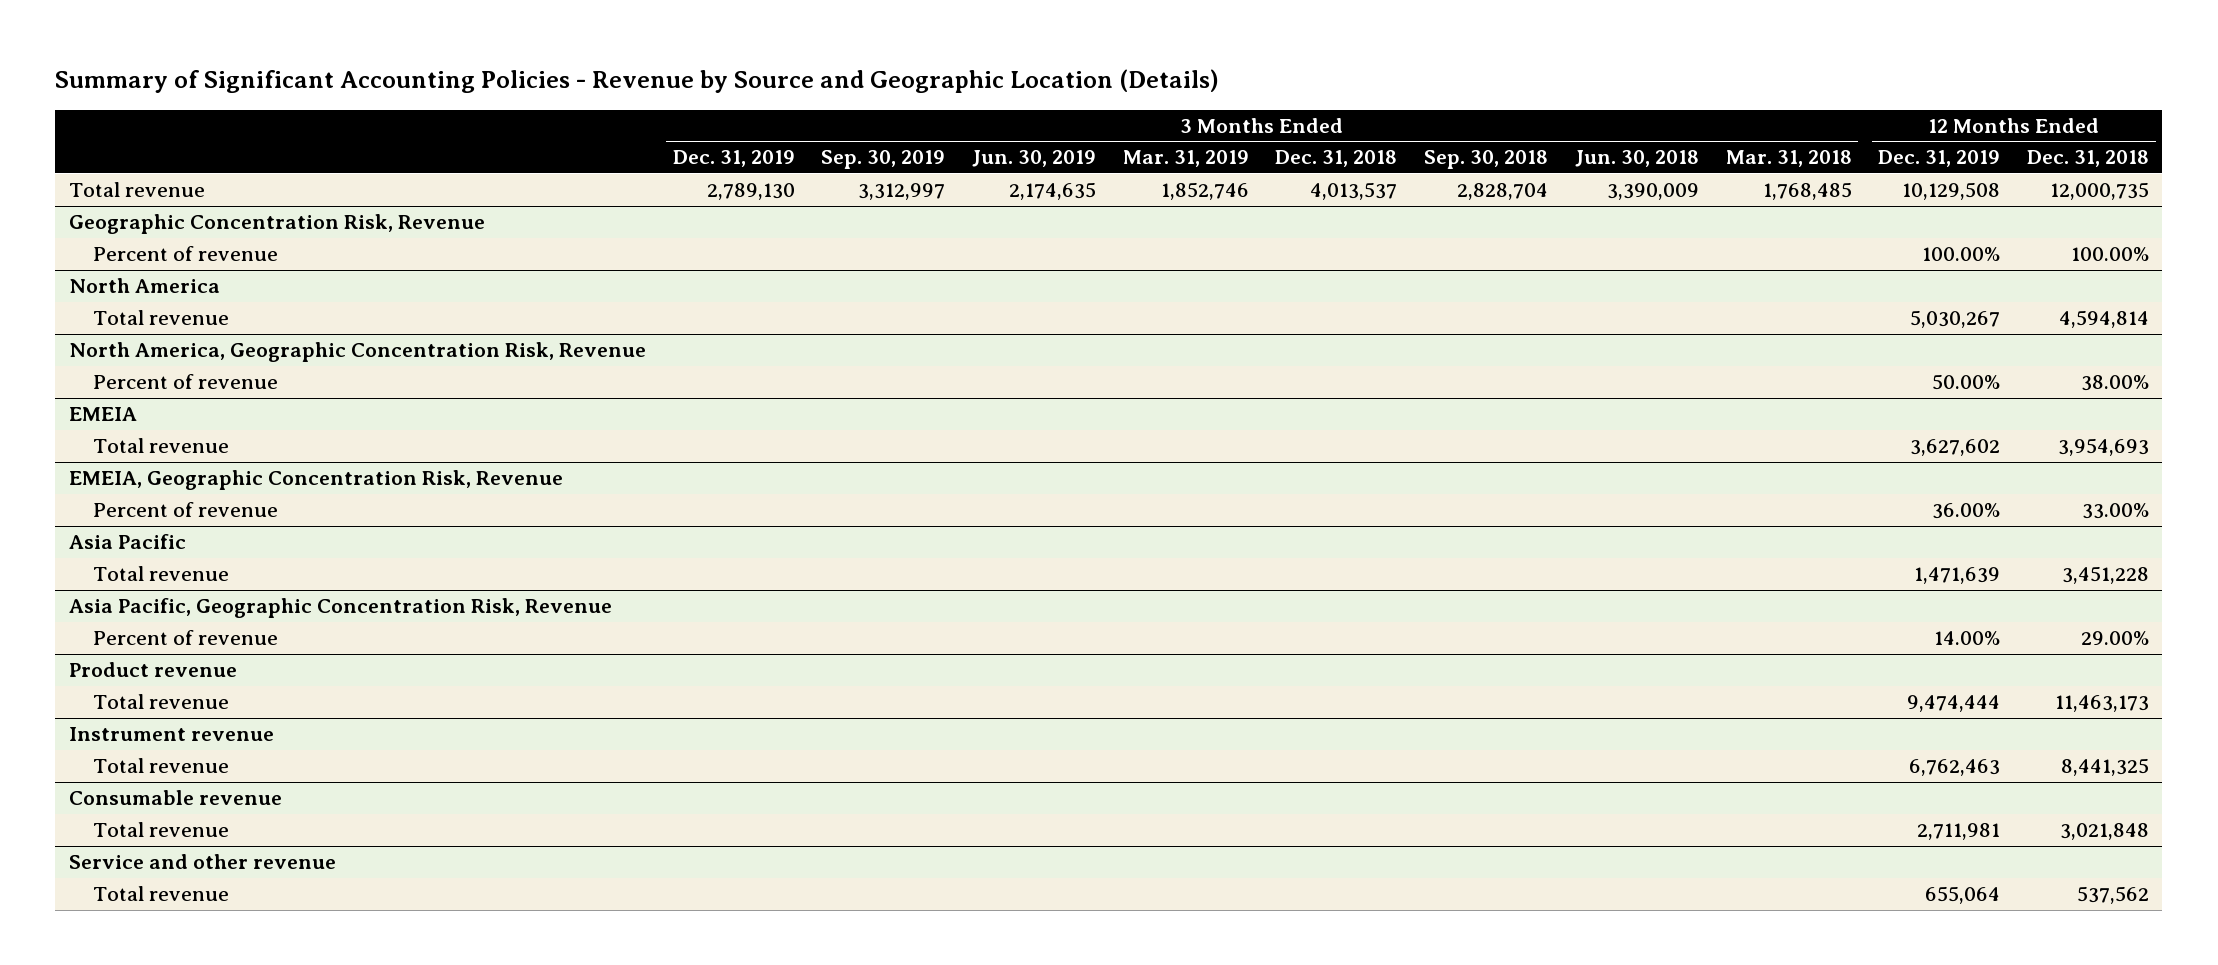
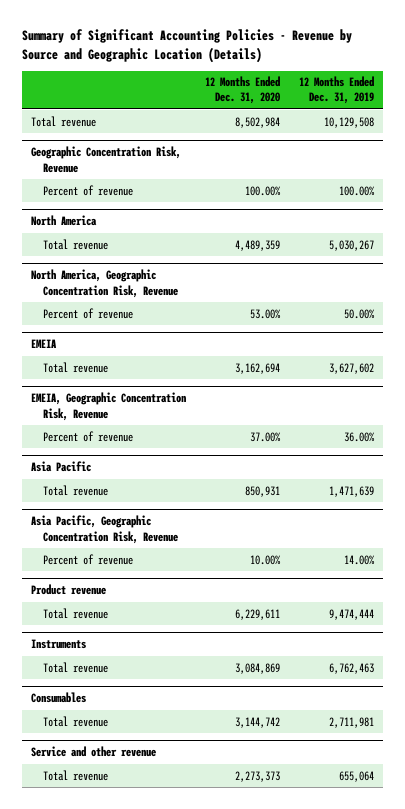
- | 3 Months Ended Dec. 31, 2019 | 3 Months Ended Sep. 30, 2019 | 3 Months Ended Jun. 30, 2019 | 3 Months Ended Mar. 31, 2019 | 3 Months Ended Dec. 31, 2018 | 3 Months Ended Sep. 30, 2018 | 3 Months Ended Jun. 30, 2018 | 3 Months Ended Mar. 31, 2018 | 12 Months Ended Dec. 31, 2019 | 12 Months Ended Dec. 31, 2018
+ | 12 Months Ended Dec. 31, 2020 | 12 Months Ended Dec. 31, 2019
- Instrument revenue
+ Instruments
- Consumable revenue
+ Consumables

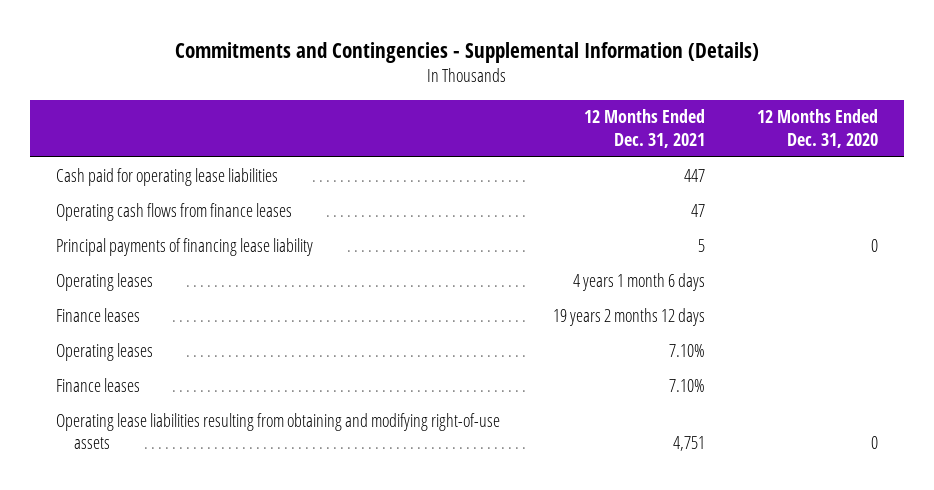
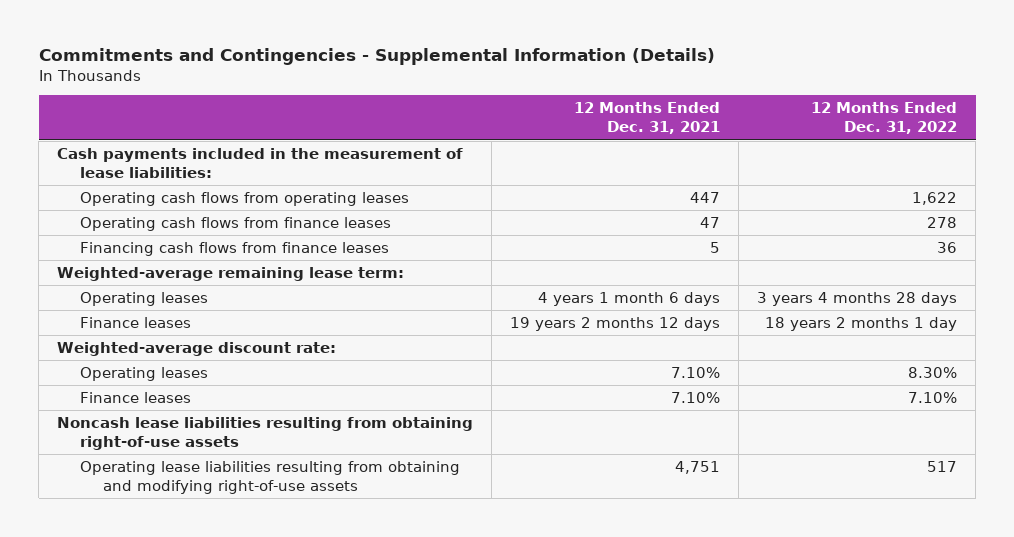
- | 12 Months Ended Dec. 31, 2021 | 12 Months Ended Dec. 31, 2020
+ | 12 Months Ended Dec. 31, 2021 | 12 Months Ended Dec. 31, 2022
- Cash paid for operating lease liabilities | 447 |
+ Cash payments included in the measurement of lease liabilities:
+ Operating cash flows from operating leases | 447 | 1,622
- Principal payments of financing lease liability | 5 | 0
+ Financing cash flows from finance leases | 5 | 36
+ Weighted-average remaining lease term:
+ Weighted-average discount rate:
+ Noncash lease liabilities resulting from obtaining right-of-use assets

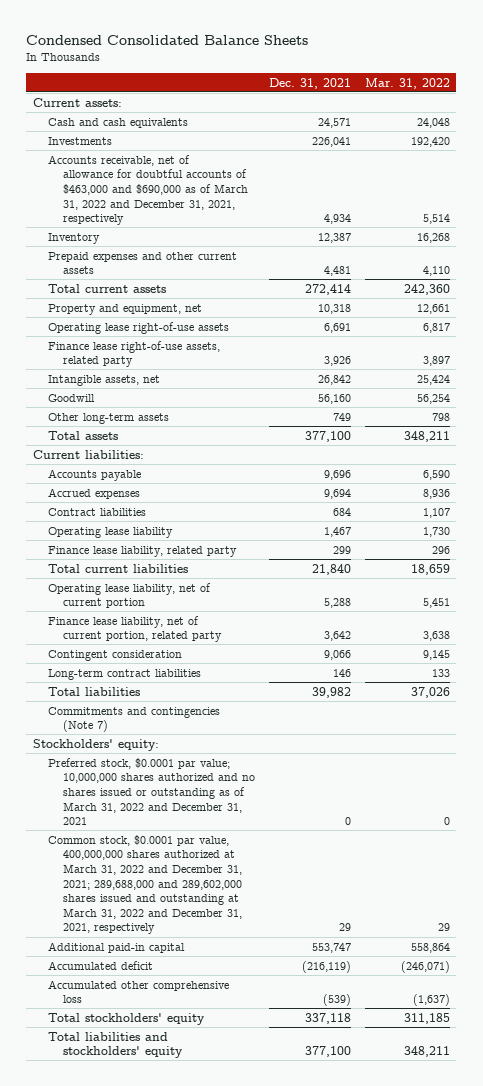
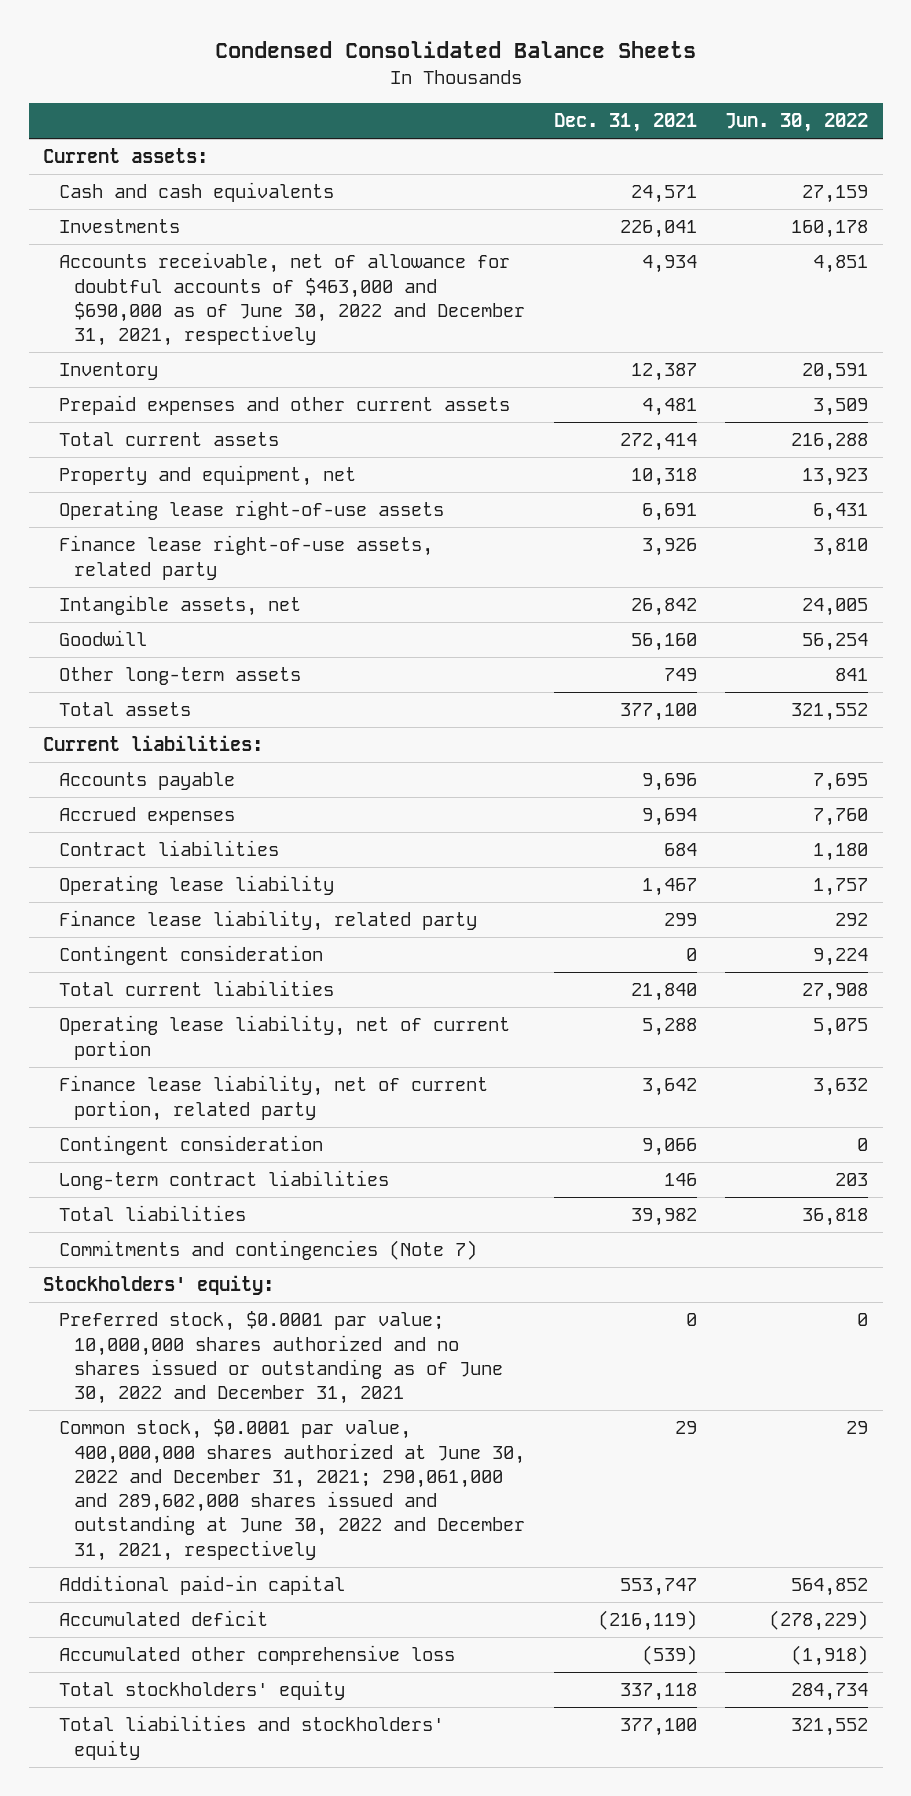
- | Dec. 31, 2021 | Mar. 31, 2022
+ | Dec. 31, 2021 | Jun. 30, 2022
- Accounts receivable, net of allowance for doubtful accounts of $463,000 and $690,000 as of March 31, 2022 and December 31, 2021, respectively | 4,934 | 5,514
+ Accounts receivable, net of allowance for doubtful accounts of $463,000 and $690,000 as of June 30, 2022 and December 31, 2021, respectively | 4,934 | 4,851
+ Contingent consideration | 0 | 9,224
- Preferred stock, $0.0001 par value; 10,000,000 shares authorized and no shares issued or outstanding as of March 31, 2022 and December 31, 2021 | 0 | 0
- Common stock, $0.0001 par value, 400,000,000 shares authorized at March 31, 2022 and December 31, 2021; 289,688,000 and 289,602,000 shares issued and outstanding at March 31, 2022 and December 31, 2021, respectively | 29 | 29
+ Preferred stock, $0.0001 par value; 10,000,000 shares authorized and no shares issued or outstanding as of June 30, 2022 and December 31, 2021 | 0 | 0
+ Common stock, $0.0001 par value, 400,000,000 shares authorized at June 30, 2022 and December 31, 2021; 290,061,000 and 289,602,000 shares issued and outstanding at June 30, 2022 and December 31, 2021, respectively | 29 | 29

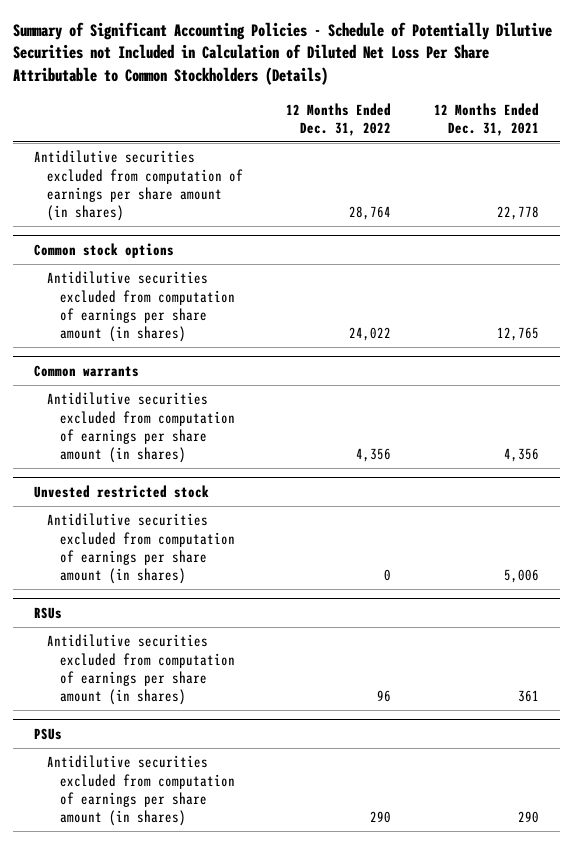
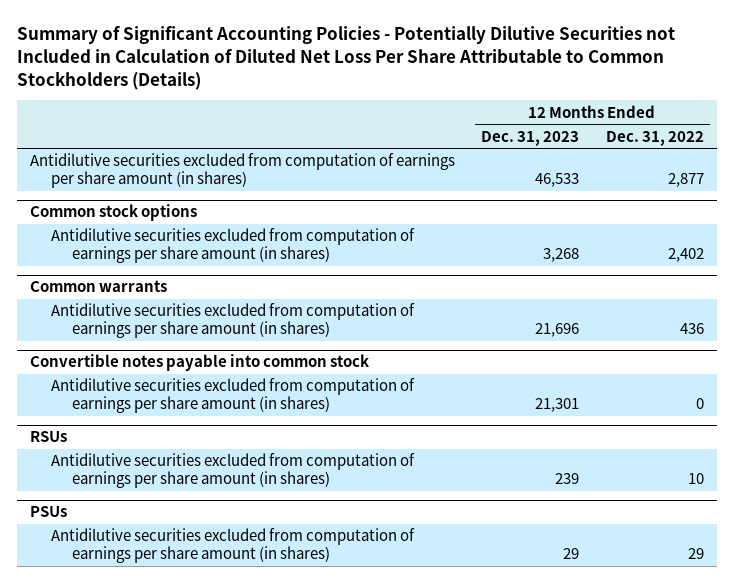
- Summary of Significant Accounting Policies - Schedule of Potentially Dilutive Securities not Included in Calculation of Diluted Net Loss Per Share Attributable to Common Stockholders (Details)
+ Summary of Significant Accounting Policies - Potentially Dilutive Securities not Included in Calculation of Diluted Net Loss Per Share Attributable to Common Stockholders (Details)
- | 12 Months Ended Dec. 31, 2022 | 12 Months Ended Dec. 31, 2021
+ | 12 Months Ended Dec. 31, 2023 | 12 Months Ended Dec. 31, 2022
- Antidilutive securities excluded from computation of earnings per share amount (in shares) | 28,764 | 22,778
+ Antidilutive securities excluded from computation of earnings per share amount (in shares) | 46,533 | 2,877
@ Common stock options
- Antidilutive securities excluded from computation of earnings per share amount (in shares) | 24,022 | 12,765
+ Antidilutive securities excluded from computation of earnings per share amount (in shares) | 3,268 | 2,402
@ Common warrants
- Antidilutive securities excluded from computation of earnings per share amount (in shares) | 4,356 | 4,356
- Unvested restricted stock
@ Common warrants
+ Antidilutive securities excluded from computation of earnings per share amount (in shares) | 21,696 | 436
+ Convertible notes payable into common stock
@ RSUs
- Antidilutive securities excluded from computation of earnings per share amount (in shares) | 96 | 361
+ Antidilutive securities excluded from computation of earnings per share amount (in shares) | 239 | 10
@ PSUs
- Antidilutive securities excluded from computation of earnings per share amount (in shares) | 290 | 290
+ Antidilutive securities excluded from computation of earnings per share amount (in shares) | 29 | 29

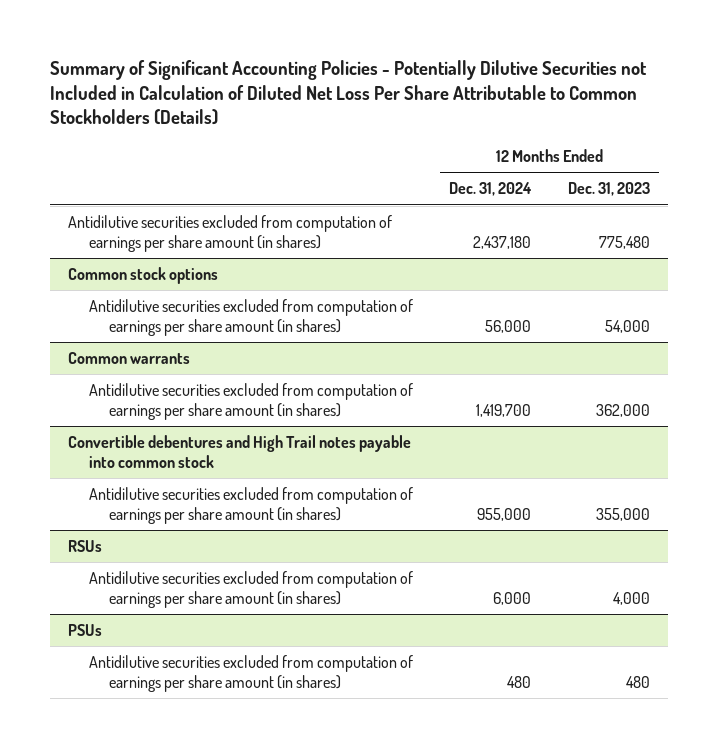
- | 12 Months Ended Dec. 31, 2023 | 12 Months Ended Dec. 31, 2022
+ | 12 Months Ended Dec. 31, 2024 | 12 Months Ended Dec. 31, 2023
- Antidilutive securities excluded from computation of earnings per share amount (in shares) | 46,533 | 2,877
+ Antidilutive securities excluded from computation of earnings per share amount (in shares) | 2,437,180 | 775,480
@ Common stock options
- Antidilutive securities excluded from computation of earnings per share amount (in shares) | 3,268 | 2,402
+ Antidilutive securities excluded from computation of earnings per share amount (in shares) | 56,000 | 54,000
@ Common warrants
- Antidilutive securities excluded from computation of earnings per share amount (in shares) | 21,696 | 436
- Convertible notes payable into common stock
- Antidilutive securities excluded from computation of earnings per share amount (in shares) | 21,301 | 0
@ Common warrants
+ Antidilutive securities excluded from computation of earnings per share amount (in shares) | 1,419,700 | 362,000
+ Convertible debentures and High Trail notes payable into common stock
+ Antidilutive securities excluded from computation of earnings per share amount (in shares) | 955,000 | 355,000
@ RSUs
- Antidilutive securities excluded from computation of earnings per share amount (in shares) | 239 | 10
+ Antidilutive securities excluded from computation of earnings per share amount (in shares) | 6,000 | 4,000
@ PSUs
- Antidilutive securities excluded from computation of earnings per share amount (in shares) | 29 | 29
+ Antidilutive securities excluded from computation of earnings per share amount (in shares) | 480 | 480

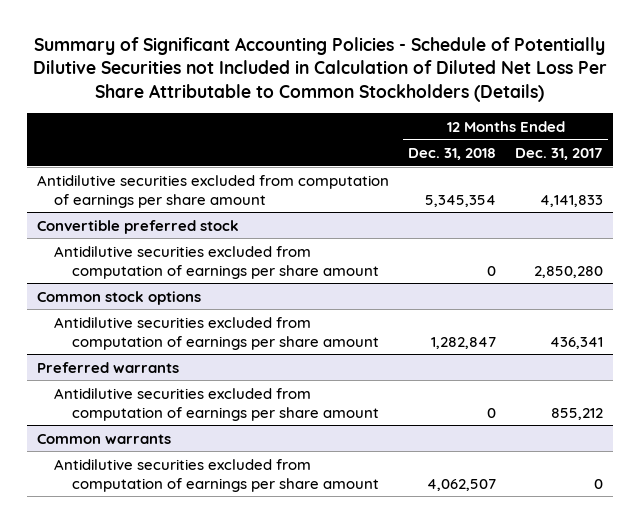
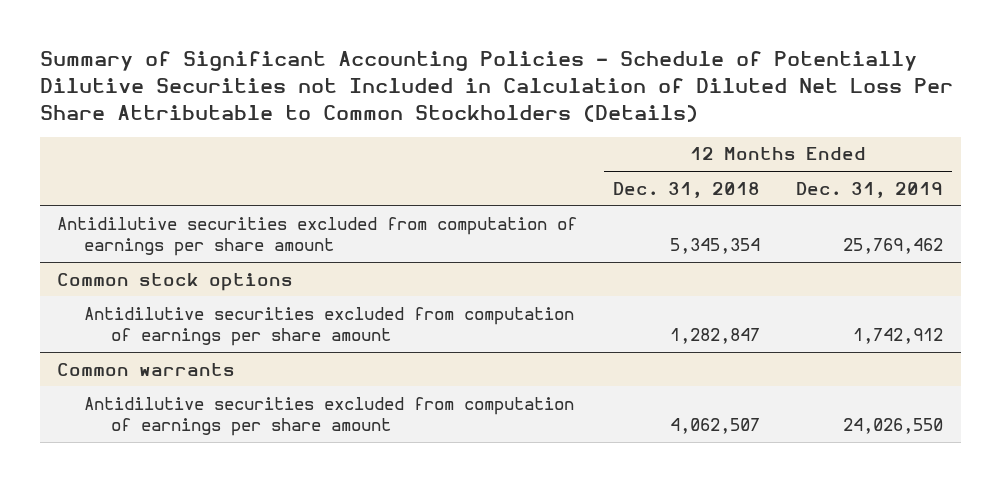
- | 12 Months Ended Dec. 31, 2018 | 12 Months Ended Dec. 31, 2017
+ | 12 Months Ended Dec. 31, 2018 | 12 Months Ended Dec. 31, 2019
- Convertible preferred stock
- Antidilutive securities excluded from computation of earnings per share amount | 0 | 2,850,280
- Preferred warrants
- Antidilutive securities excluded from computation of earnings per share amount | 0 | 855,212

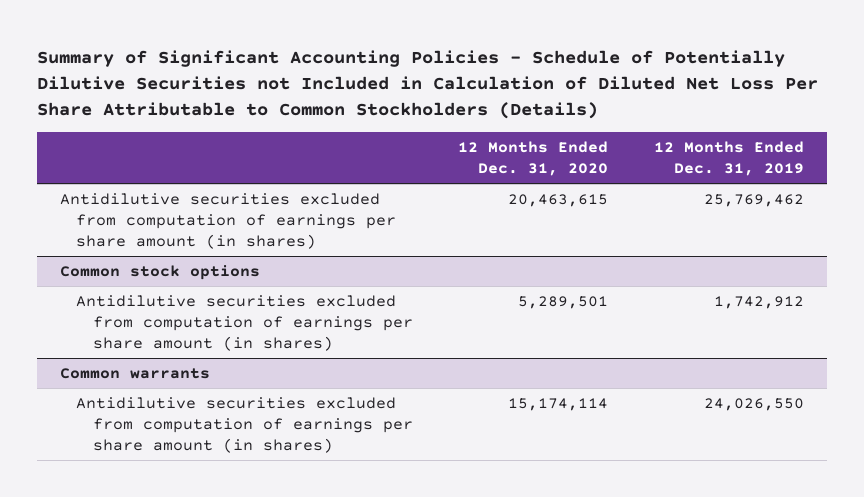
- | 12 Months Ended Dec. 31, 2018 | 12 Months Ended Dec. 31, 2019
+ | 12 Months Ended Dec. 31, 2020 | 12 Months Ended Dec. 31, 2019
- Antidilutive securities excluded from computation of earnings per share amount | 5,345,354 | 25,769,462
+ Antidilutive securities excluded from computation of earnings per share amount (in shares) | 20,463,615 | 25,769,462
@ Common stock options
- Antidilutive securities excluded from computation of earnings per share amount | 1,282,847 | 1,742,912
+ Antidilutive securities excluded from computation of earnings per share amount (in shares) | 5,289,501 | 1,742,912
@ Common warrants
- Antidilutive securities excluded from computation of earnings per share amount | 4,062,507 | 24,026,550
+ Antidilutive securities excluded from computation of earnings per share amount (in shares) | 15,174,114 | 24,026,550

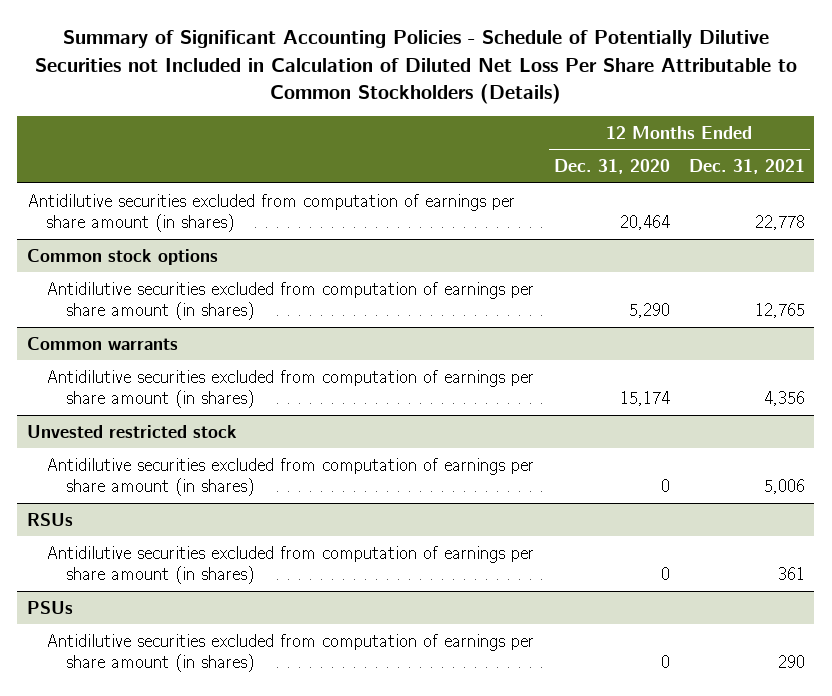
- | 12 Months Ended Dec. 31, 2020 | 12 Months Ended Dec. 31, 2019
+ | 12 Months Ended Dec. 31, 2020 | 12 Months Ended Dec. 31, 2021
- Antidilutive securities excluded from computation of earnings per share amount (in shares) | 20,463,615 | 25,769,462
+ Antidilutive securities excluded from computation of earnings per share amount (in shares) | 20,464 | 22,778
@ Common stock options
- Antidilutive securities excluded from computation of earnings per share amount (in shares) | 5,289,501 | 1,742,912
+ Antidilutive securities excluded from computation of earnings per share amount (in shares) | 5,290 | 12,765
@ Common warrants
- Antidilutive securities excluded from computation of earnings per share amount (in shares) | 15,174,114 | 24,026,550
+ Antidilutive securities excluded from computation of earnings per share amount (in shares) | 15,174 | 4,356
+ Unvested restricted stock
+ Antidilutive securities excluded from computation of earnings per share amount (in shares) | 0 | 5,006
+ RSUs
+ Antidilutive securities excluded from computation of earnings per share amount (in shares) | 0 | 361
+ PSUs
+ Antidilutive securities excluded from computation of earnings per share amount (in shares) | 0 | 290

